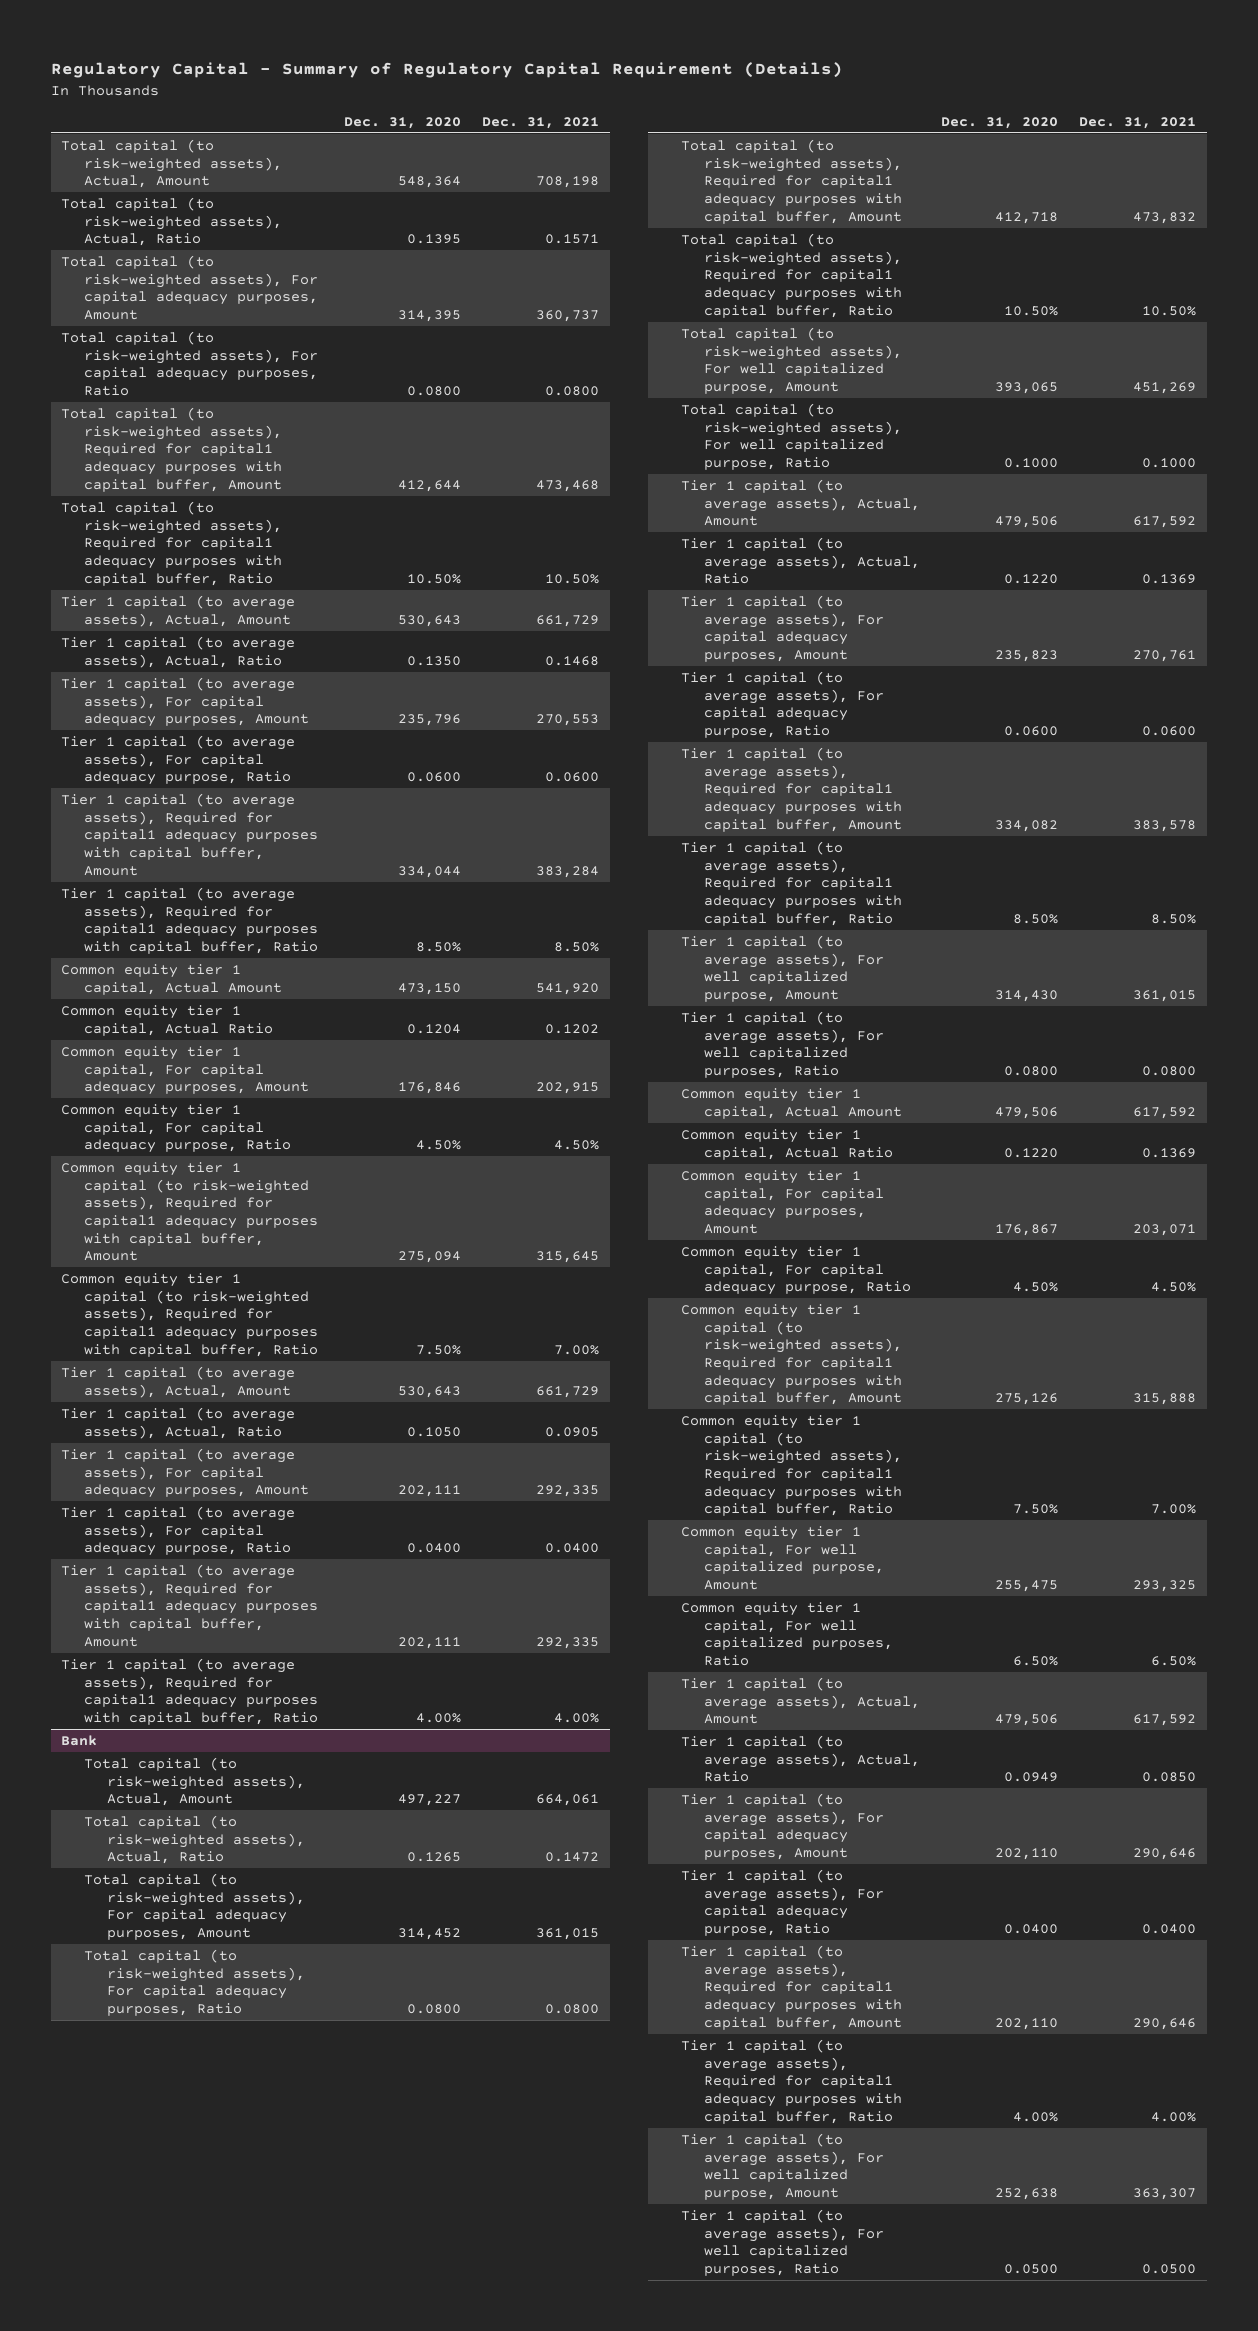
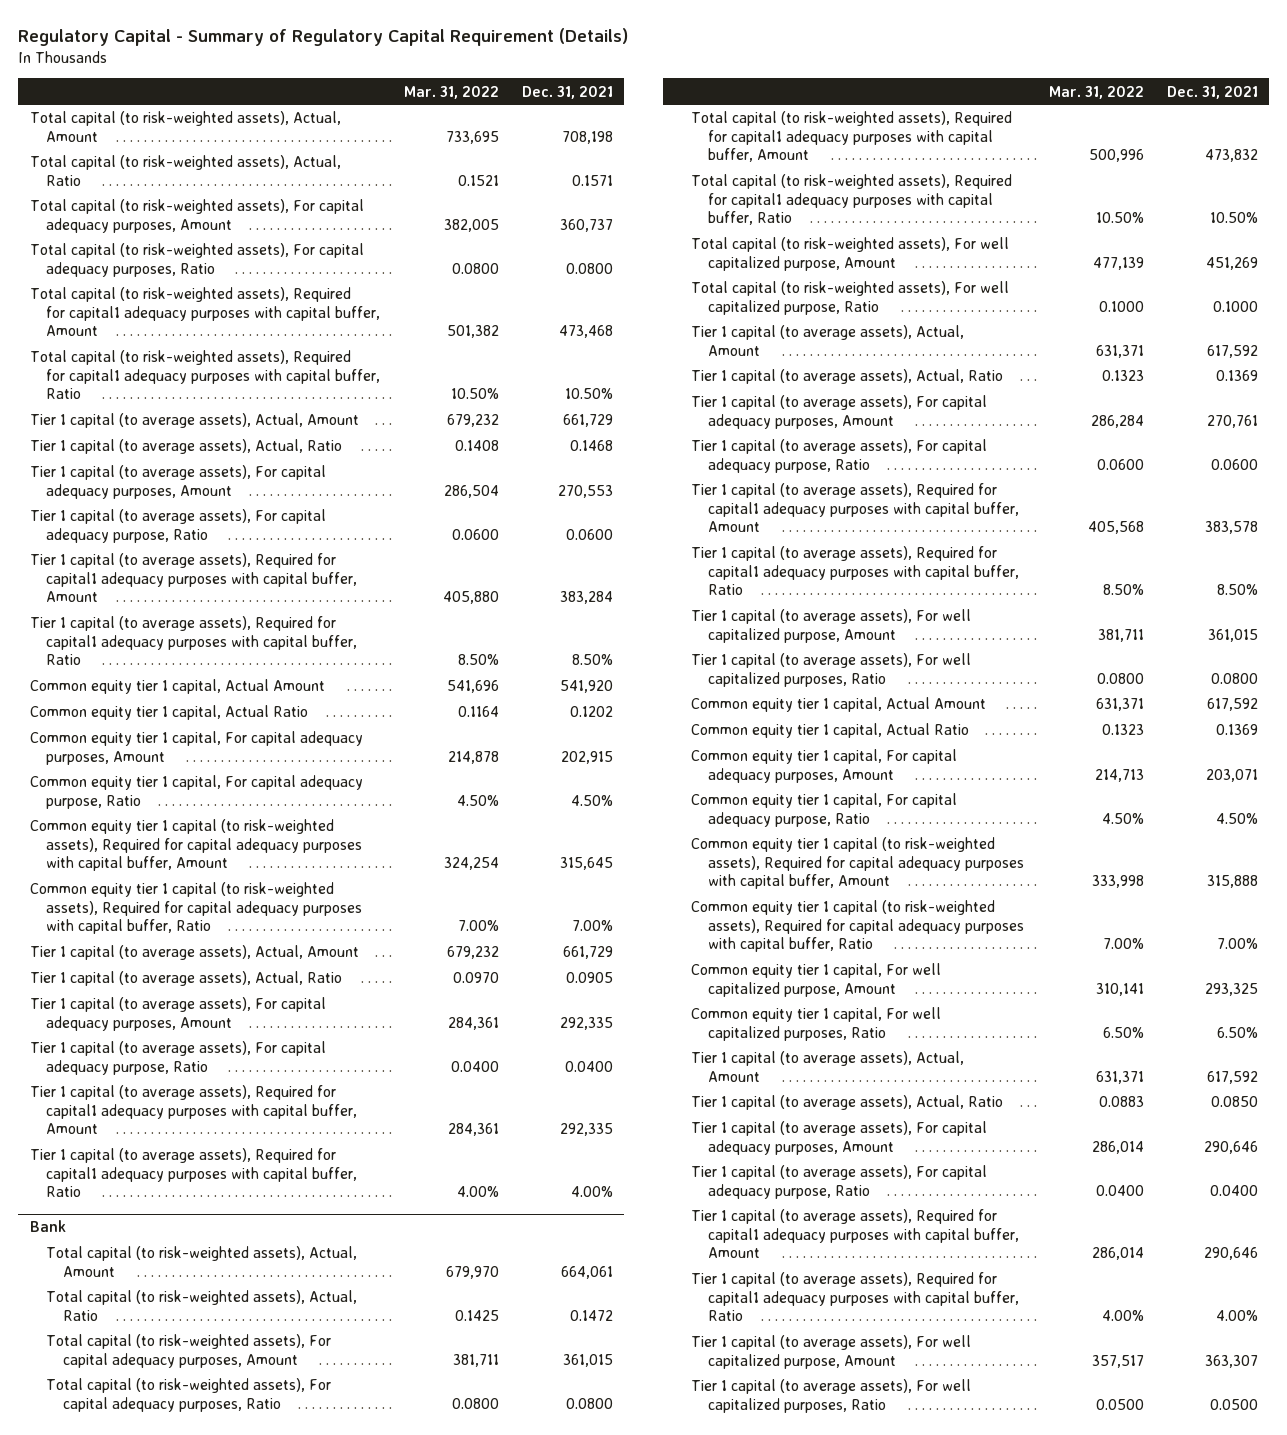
- | Dec. 31, 2020 | Dec. 31, 2021
+ | Mar. 31, 2022 | Dec. 31, 2021
- Common equity tier 1 capital (to risk-weighted assets), Required for capital1 adequacy purposes with capital buffer, Amount | 275,094 | 315,645
- Common equity tier 1 capital (to risk-weighted assets), Required for capital1 adequacy purposes with capital buffer, Ratio | 7.50% | 7.00%
+ Common equity tier 1 capital (to risk-weighted assets), Required for capital adequacy purposes with capital buffer, Amount | 324,254 | 315,645
+ Common equity tier 1 capital (to risk-weighted assets), Required for capital adequacy purposes with capital buffer, Ratio | 7.00% | 7.00%
@ Bank
- Common equity tier 1 capital (to risk-weighted assets), Required for capital1 adequacy purposes with capital buffer, Amount | 275,126 | 315,888
- Common equity tier 1 capital (to risk-weighted assets), Required for capital1 adequacy purposes with capital buffer, Ratio | 7.50% | 7.00%
+ Common equity tier 1 capital (to risk-weighted assets), Required for capital adequacy purposes with capital buffer, Amount | 333,998 | 315,888
+ Common equity tier 1 capital (to risk-weighted assets), Required for capital adequacy purposes with capital buffer, Ratio | 7.00% | 7.00%

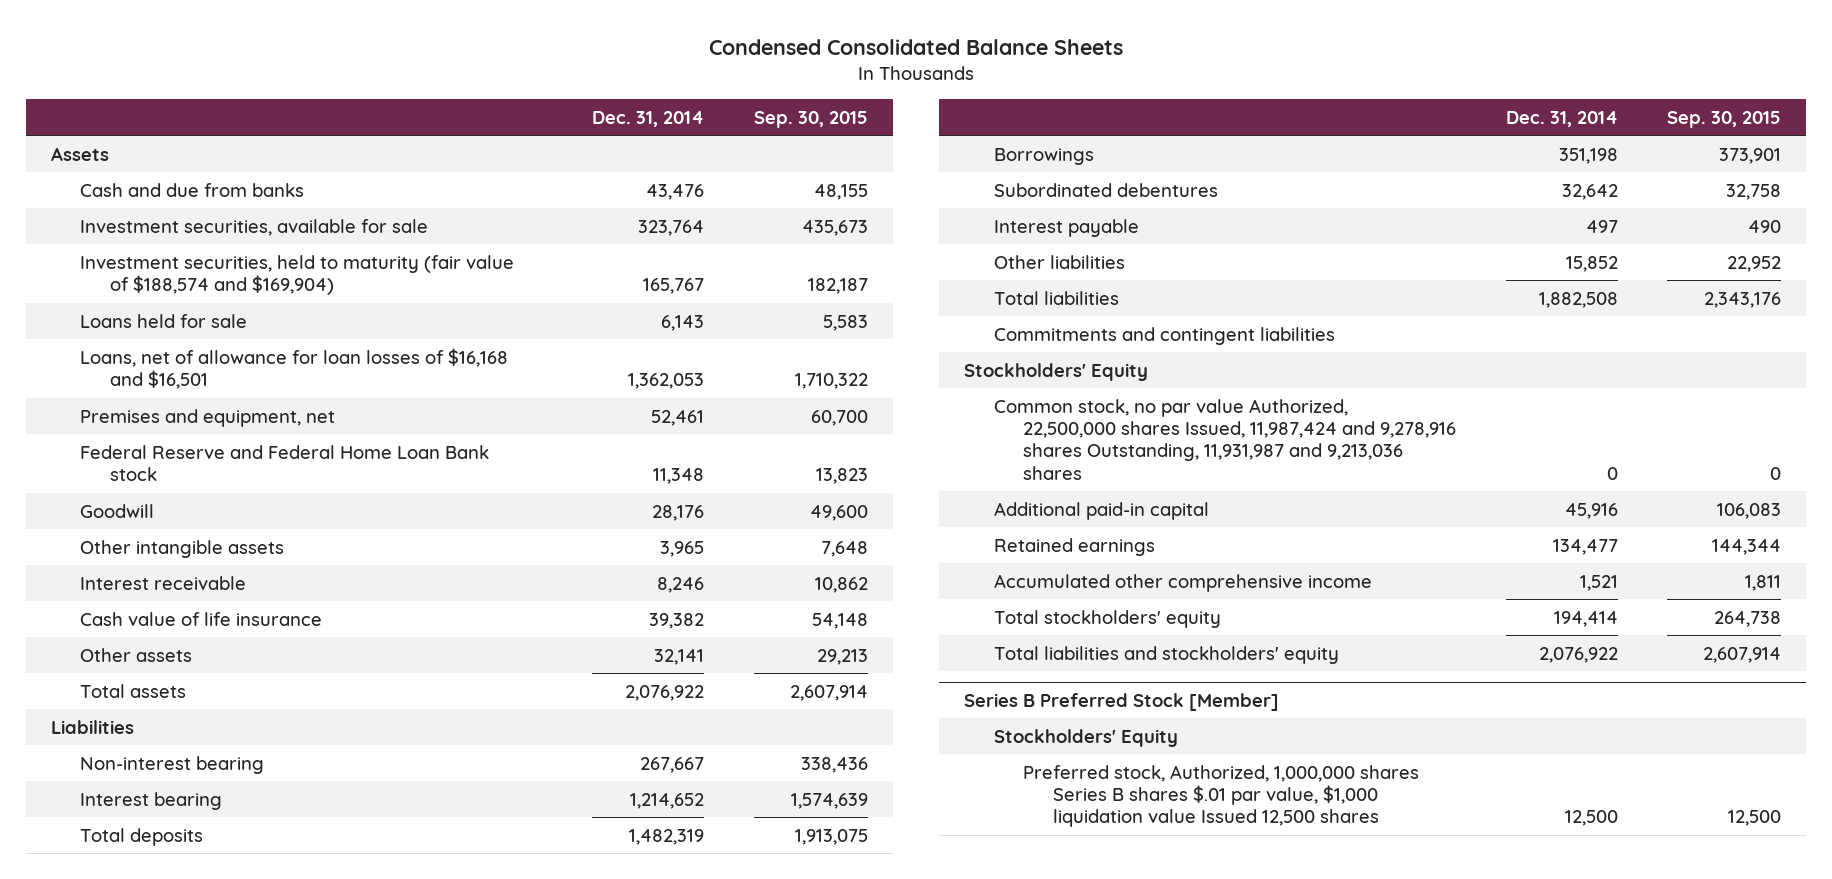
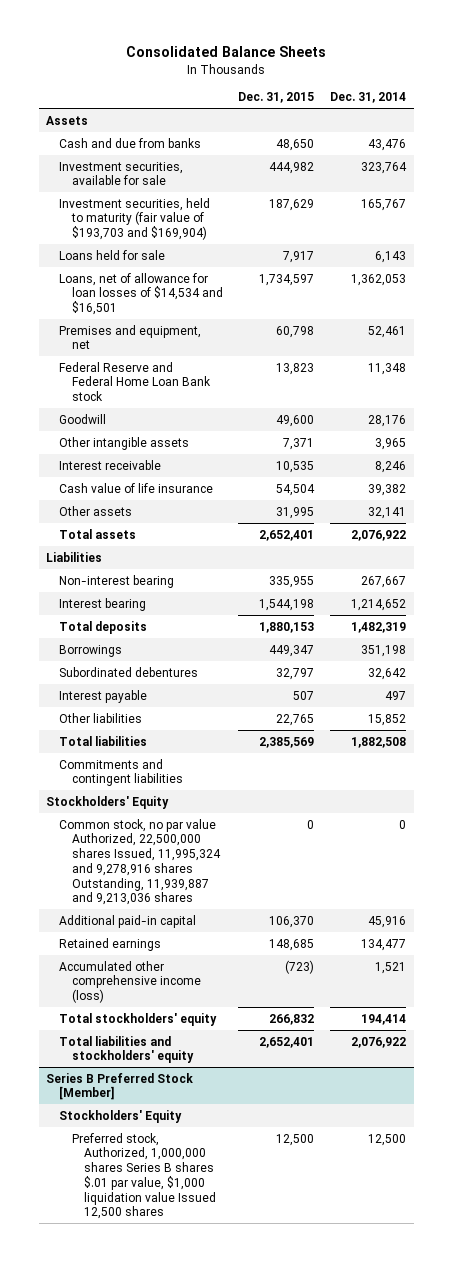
- Condensed Consolidated Balance Sheets
+ Consolidated Balance Sheets
- | Dec. 31, 2014 | Sep. 30, 2015
+ | Dec. 31, 2015 | Dec. 31, 2014
- Investment securities, held to maturity (fair value of $188,574 and $169,904) | 165,767 | 182,187
+ Investment securities, held to maturity (fair value of $193,703 and $169,904) | 187,629 | 165,767
- Loans, net of allowance for loan losses of $16,168 and $16,501 | 1,362,053 | 1,710,322
+ Loans, net of allowance for loan losses of $14,534 and $16,501 | 1,734,597 | 1,362,053
- Common stock, no par value Authorized, 22,500,000 shares Issued, 11,987,424 and 9,278,916 shares Outstanding, 11,931,987 and 9,213,036 shares | 0 | 0
+ Common stock, no par value Authorized, 22,500,000 shares Issued, 11,995,324 and 9,278,916 shares Outstanding, 11,939,887 and 9,213,036 shares | 0 | 0
- Accumulated other comprehensive income | 1,521 | 1,811
+ Accumulated other comprehensive income (loss) | (723) | 1,521

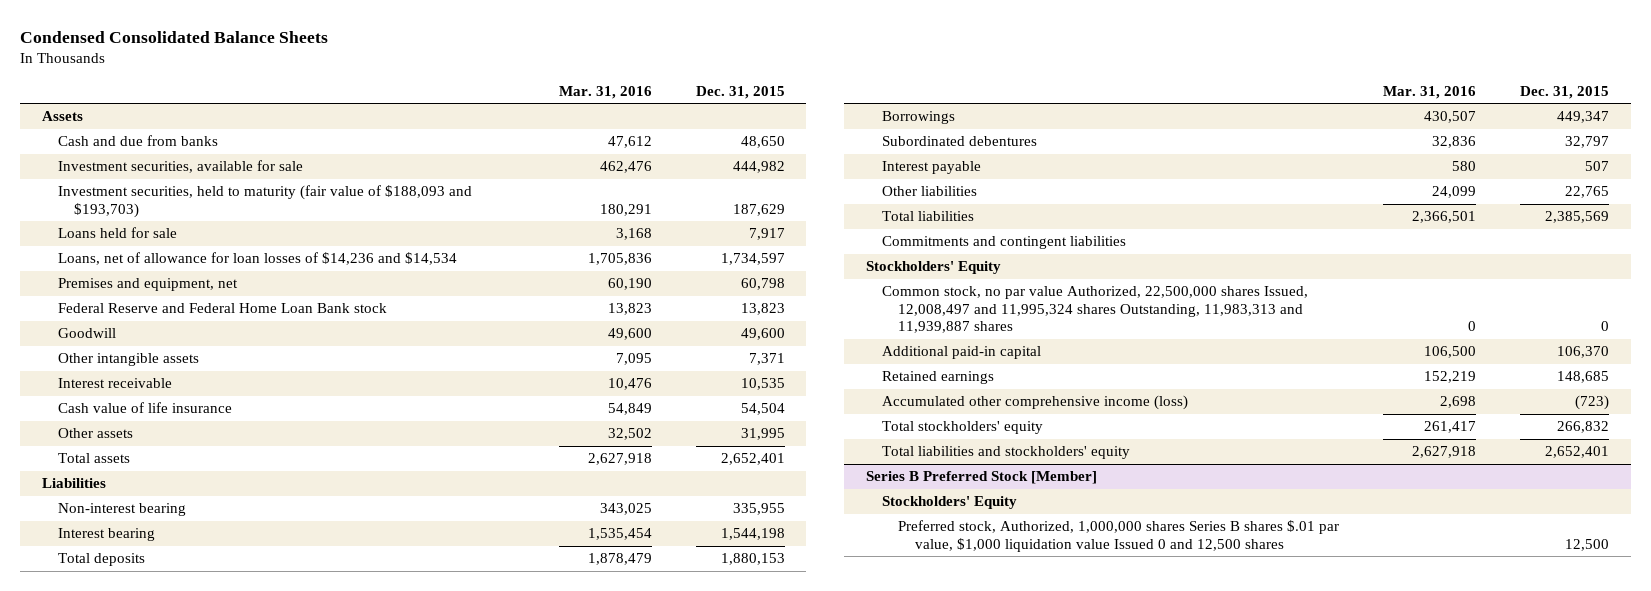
- Consolidated Balance Sheets
+ Condensed Consolidated Balance Sheets
- | Dec. 31, 2015 | Dec. 31, 2014
+ | Mar. 31, 2016 | Dec. 31, 2015
- Investment securities, held to maturity (fair value of $193,703 and $169,904) | 187,629 | 165,767
+ Investment securities, held to maturity (fair value of $188,093 and $193,703) | 180,291 | 187,629
- Loans, net of allowance for loan losses of $14,534 and $16,501 | 1,734,597 | 1,362,053
+ Loans, net of allowance for loan losses of $14,236 and $14,534 | 1,705,836 | 1,734,597
- Common stock, no par value Authorized, 22,500,000 shares Issued, 11,995,324 and 9,278,916 shares Outstanding, 11,939,887 and 9,213,036 shares | 0 | 0
+ Common stock, no par value Authorized, 22,500,000 shares Issued, 12,008,497 and 11,995,324 shares Outstanding, 11,983,313 and 11,939,887 shares | 0 | 0
@ Series B Preferred Stock [Member]
- Preferred stock, Authorized, 1,000,000 shares Series B shares $.01 par value, $1,000 liquidation value Issued 12,500 shares | 12,500 | 12,500
+ Preferred stock, Authorized, 1,000,000 shares Series B shares $.01 par value, $1,000 liquidation value Issued 0 and 12,500 shares | | 12,500

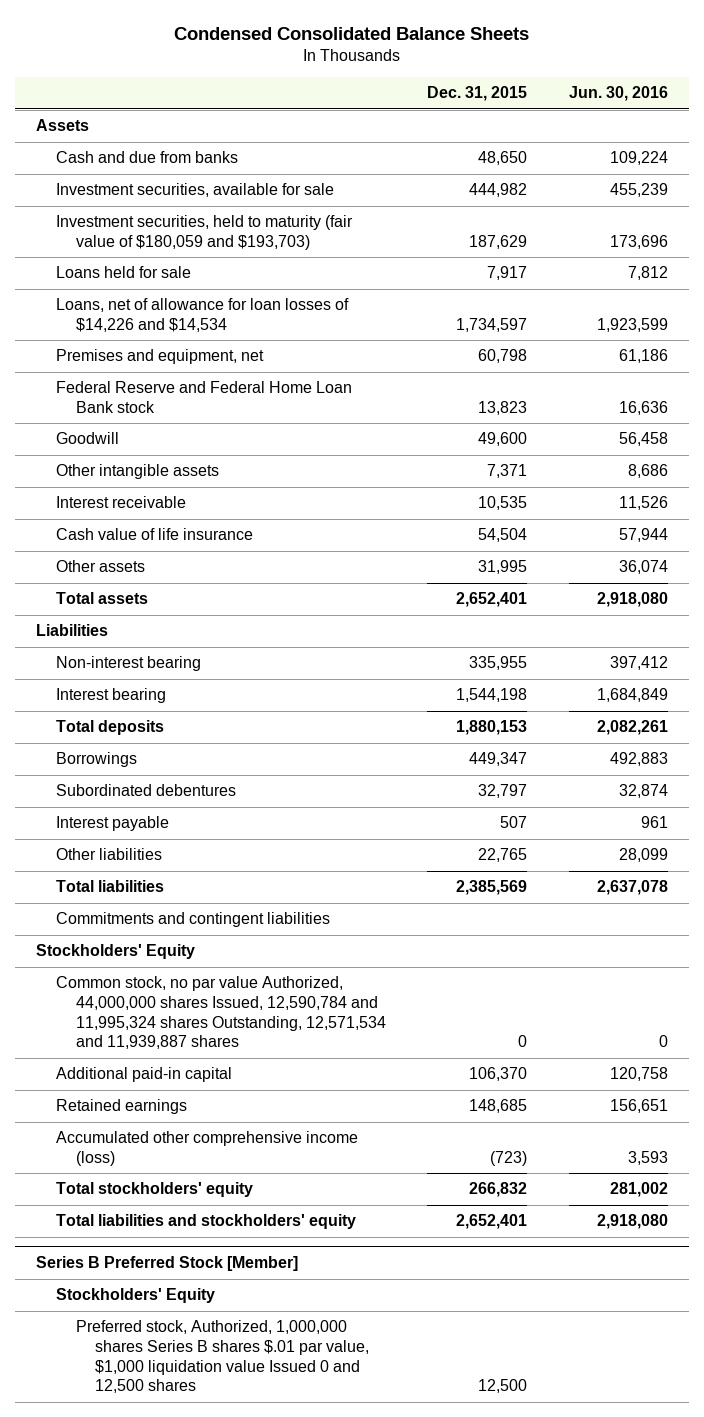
- | Mar. 31, 2016 | Dec. 31, 2015
+ | Dec. 31, 2015 | Jun. 30, 2016
- Investment securities, held to maturity (fair value of $188,093 and $193,703) | 180,291 | 187,629
+ Investment securities, held to maturity (fair value of $180,059 and $193,703) | 187,629 | 173,696
- Loans, net of allowance for loan losses of $14,236 and $14,534 | 1,705,836 | 1,734,597
+ Loans, net of allowance for loan losses of $14,226 and $14,534 | 1,734,597 | 1,923,599
- Common stock, no par value Authorized, 22,500,000 shares Issued, 12,008,497 and 11,995,324 shares Outstanding, 11,983,313 and 11,939,887 shares | 0 | 0
+ Common stock, no par value Authorized, 44,000,000 shares Issued, 12,590,784 and 11,995,324 shares Outstanding, 12,571,534 and 11,939,887 shares | 0 | 0

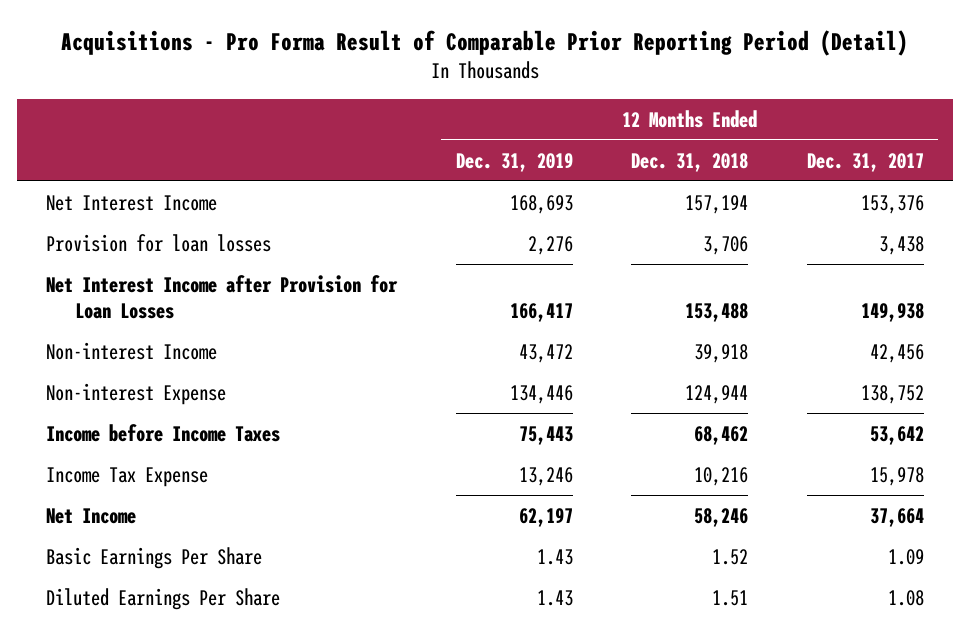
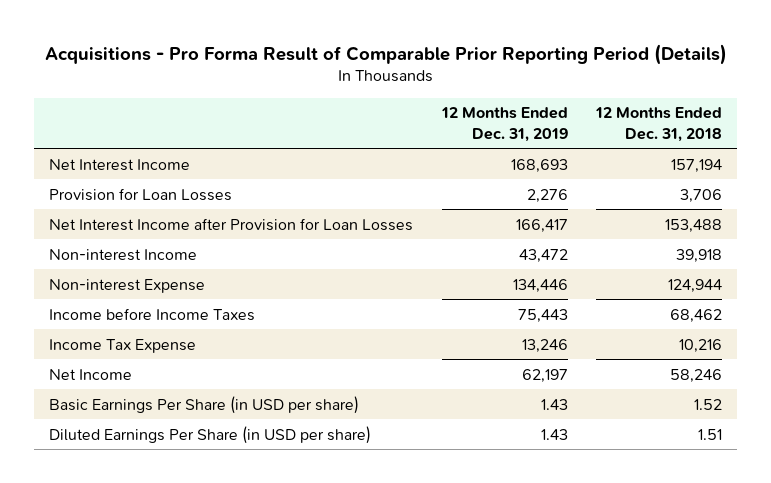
- Acquisitions - Pro Forma Result of Comparable Prior Reporting Period (Detail)
+ Acquisitions - Pro Forma Result of Comparable Prior Reporting Period (Details)
- | 12 Months Ended Dec. 31, 2019 | 12 Months Ended Dec. 31, 2018 | 12 Months Ended Dec. 31, 2017
+ | 12 Months Ended Dec. 31, 2019 | 12 Months Ended Dec. 31, 2018
- Provision for loan losses | 2,276 | 3,706 | 3,438
+ Provision for Loan Losses | 2,276 | 3,706
- Basic Earnings Per Share | 1.43 | 1.52 | 1.09
- Diluted Earnings Per Share | 1.43 | 1.51 | 1.08
+ Basic Earnings Per Share (in USD per share) | 1.43 | 1.52
+ Diluted Earnings Per Share (in USD per share) | 1.43 | 1.51

